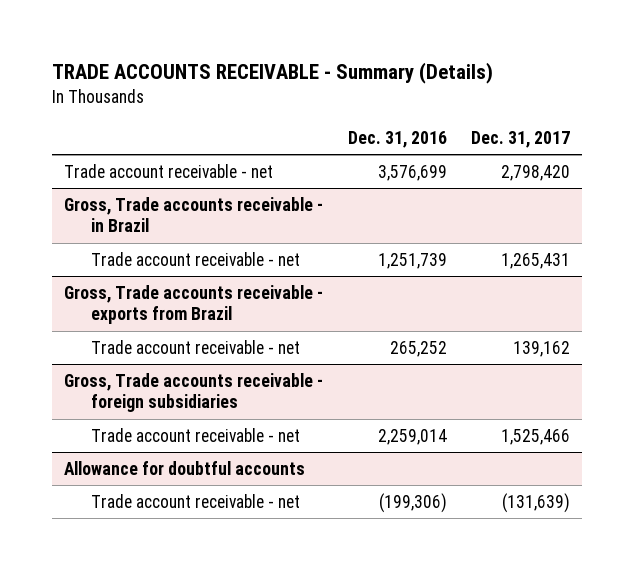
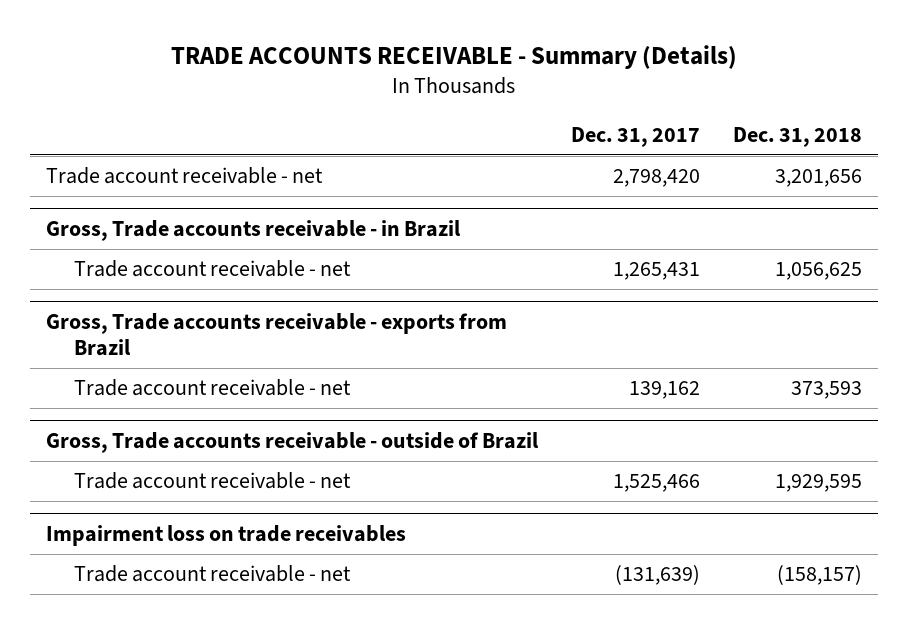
- | Dec. 31, 2016 | Dec. 31, 2017
+ | Dec. 31, 2017 | Dec. 31, 2018
- Gross, Trade accounts receivable - foreign subsidiaries
+ Gross, Trade accounts receivable - outside of Brazil
- Allowance for doubtful accounts
+ Impairment loss on trade receivables

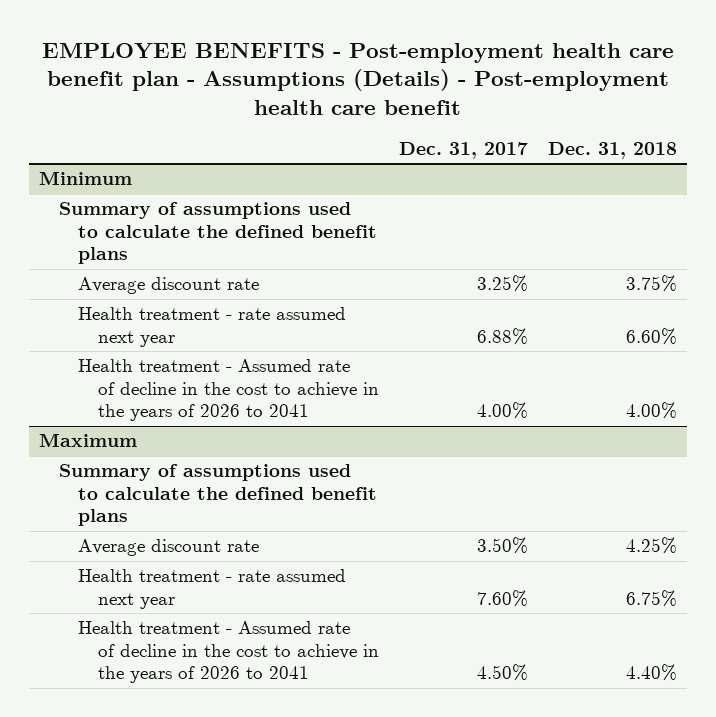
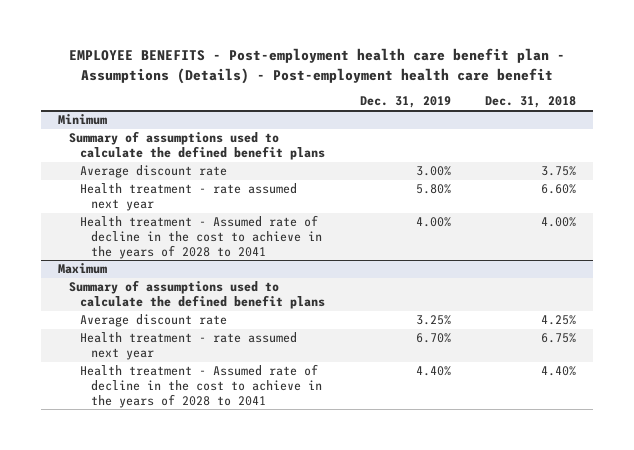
- | Dec. 31, 2017 | Dec. 31, 2018
+ | Dec. 31, 2019 | Dec. 31, 2018
@ Minimum
- Health treatment - Assumed rate of decline in the cost to achieve in the years of 2026 to 2041 | 4.00% | 4.00%
+ Health treatment - Assumed rate of decline in the cost to achieve in the years of 2028 to 2041 | 4.00% | 4.00%
@ Maximum
- Health treatment - Assumed rate of decline in the cost to achieve in the years of 2026 to 2041 | 4.50% | 4.40%
+ Health treatment - Assumed rate of decline in the cost to achieve in the years of 2028 to 2041 | 4.40% | 4.40%

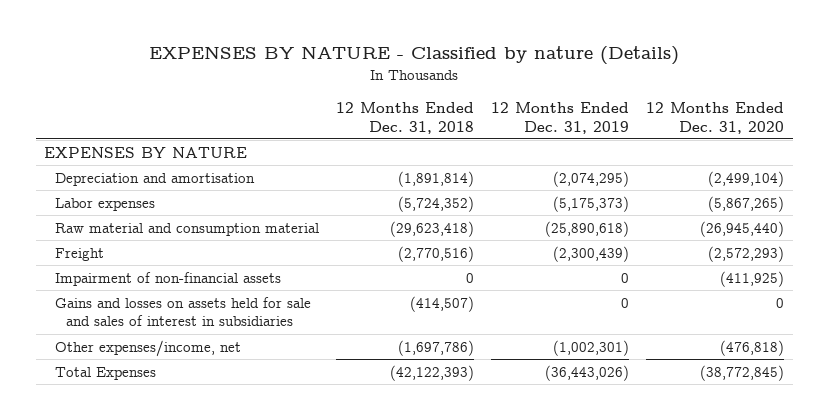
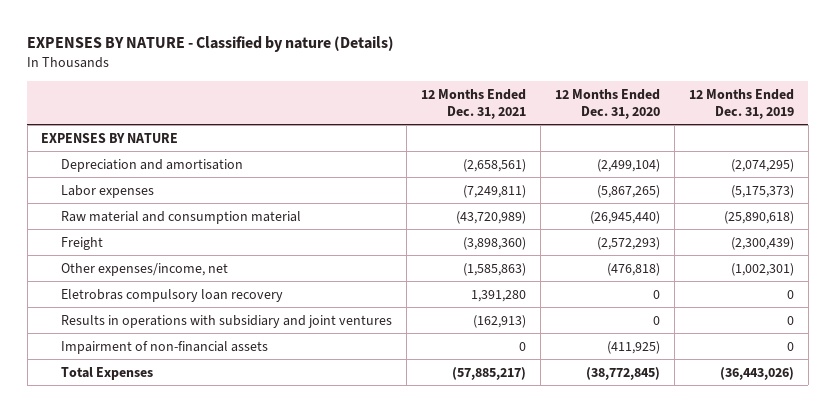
- | 12 Months Ended Dec. 31, 2018 | 12 Months Ended Dec. 31, 2019 | 12 Months Ended Dec. 31, 2020
+ | 12 Months Ended Dec. 31, 2021 | 12 Months Ended Dec. 31, 2020 | 12 Months Ended Dec. 31, 2019
- Gains and losses on assets held for sale and sales of interest in subsidiaries | (414,507) | 0 | 0
+ Eletrobras compulsory loan recovery | 1,391,280 | 0 | 0
+ Results in operations with subsidiary and joint ventures | (162,913) | 0 | 0
moved down: Impairment of non-financial assets | 0 | (411,925) | 0

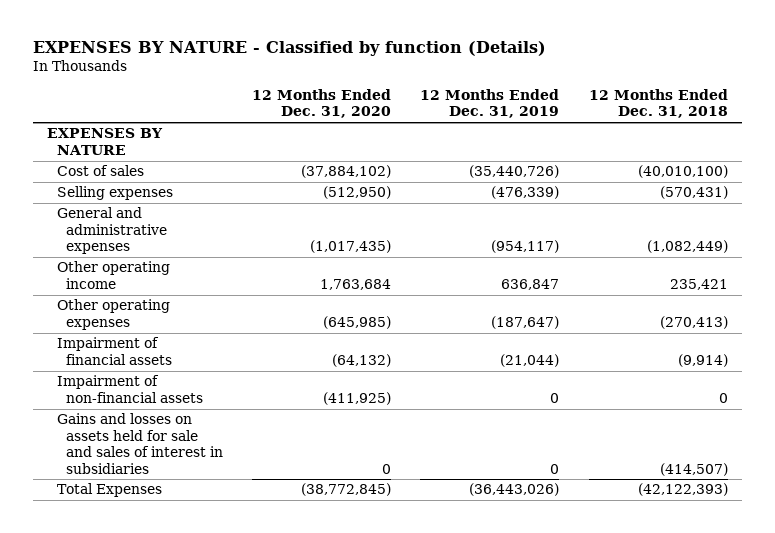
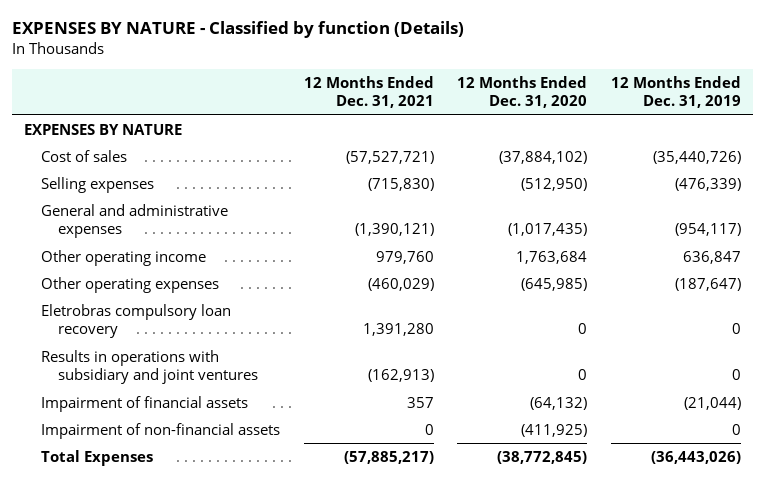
- | 12 Months Ended Dec. 31, 2020 | 12 Months Ended Dec. 31, 2019 | 12 Months Ended Dec. 31, 2018
+ | 12 Months Ended Dec. 31, 2021 | 12 Months Ended Dec. 31, 2020 | 12 Months Ended Dec. 31, 2019
+ Eletrobras compulsory loan recovery | 1,391,280 | 0 | 0
+ Results in operations with subsidiary and joint ventures | (162,913) | 0 | 0
- Gains and losses on assets held for sale and sales of interest in subsidiaries | 0 | 0 | (414,507)

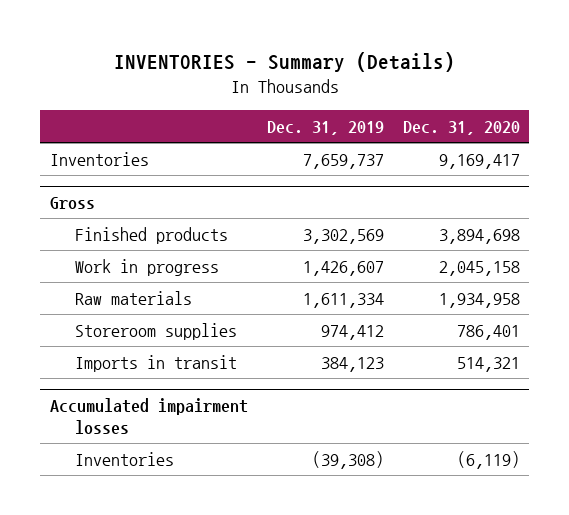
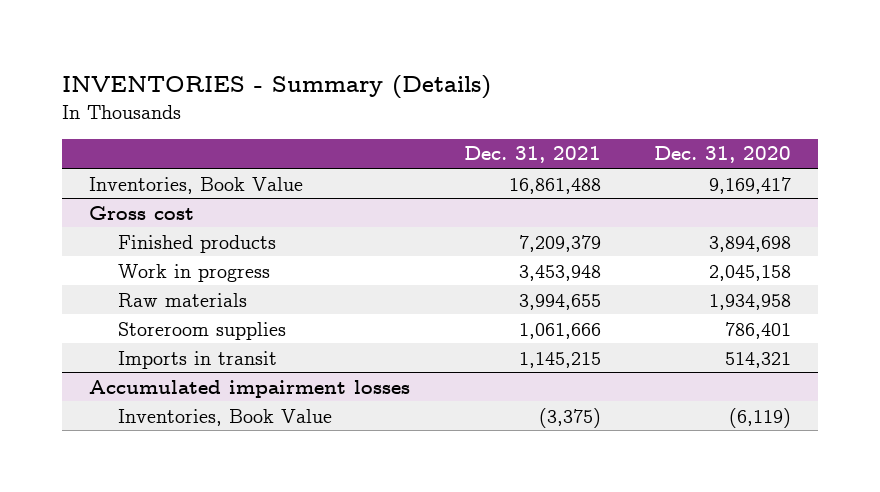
- | Dec. 31, 2019 | Dec. 31, 2020
+ | Dec. 31, 2021 | Dec. 31, 2020
- Inventories | 7,659,737 | 9,169,417
- Gross
+ Inventories, Book Value | 16,861,488 | 9,169,417
+ Gross cost
@ Accumulated impairment losses
- Inventories | (39,308) | (6,119)
+ Inventories, Book Value | (3,375) | (6,119)

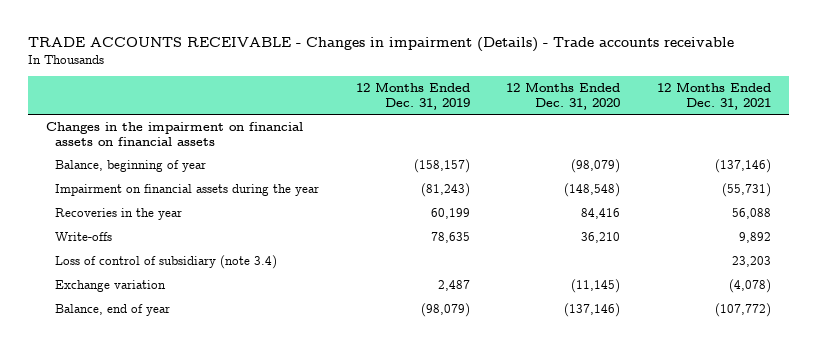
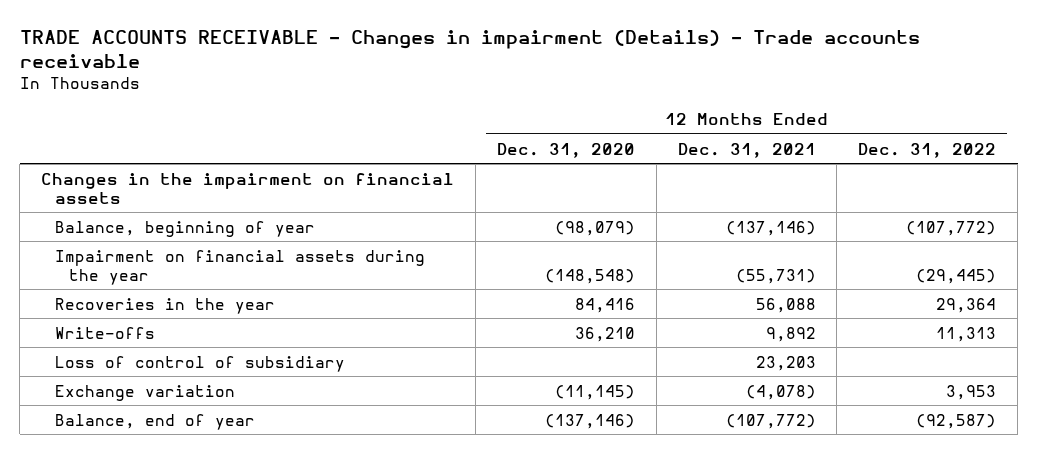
- | 12 Months Ended Dec. 31, 2019 | 12 Months Ended Dec. 31, 2020 | 12 Months Ended Dec. 31, 2021
+ | 12 Months Ended Dec. 31, 2020 | 12 Months Ended Dec. 31, 2021 | 12 Months Ended Dec. 31, 2022
- Changes in the impairment on financial assets on financial assets
+ Changes in the impairment on financial assets
- Loss of control of subsidiary (note 3.4) | | | 23,203
+ Loss of control of subsidiary | | 23,203 |

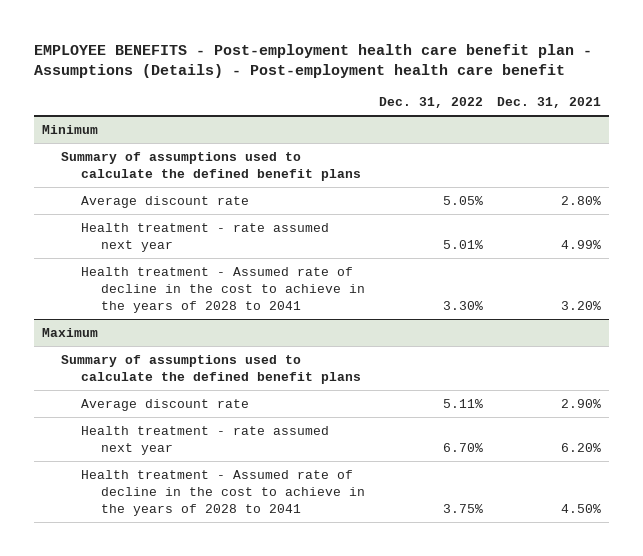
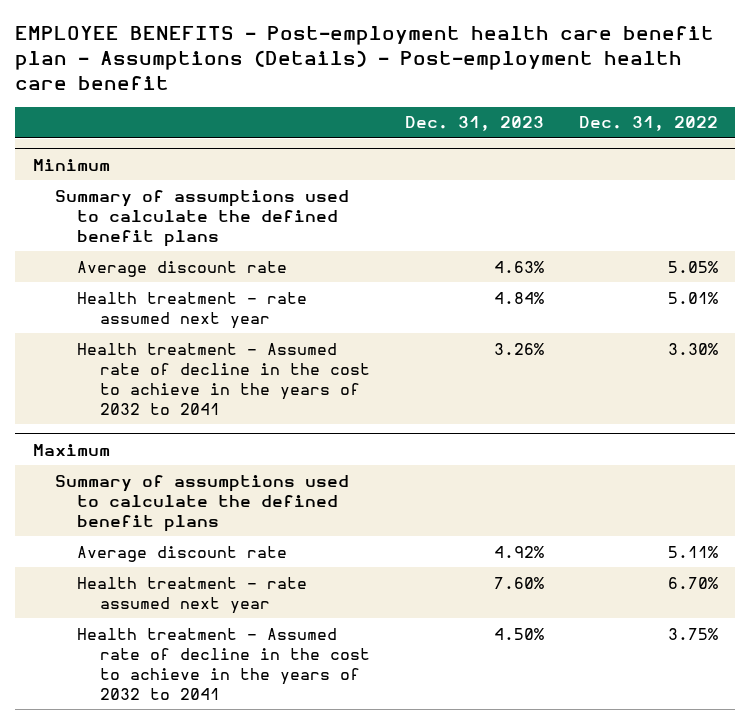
- | Dec. 31, 2022 | Dec. 31, 2021
+ | Dec. 31, 2023 | Dec. 31, 2022
@ Minimum
- Health treatment - Assumed rate of decline in the cost to achieve in the years of 2028 to 2041 | 3.30% | 3.20%
+ Health treatment - Assumed rate of decline in the cost to achieve in the years of 2032 to 2041 | 3.26% | 3.30%
@ Maximum
- Health treatment - Assumed rate of decline in the cost to achieve in the years of 2028 to 2041 | 3.75% | 4.50%
+ Health treatment - Assumed rate of decline in the cost to achieve in the years of 2032 to 2041 | 4.50% | 3.75%

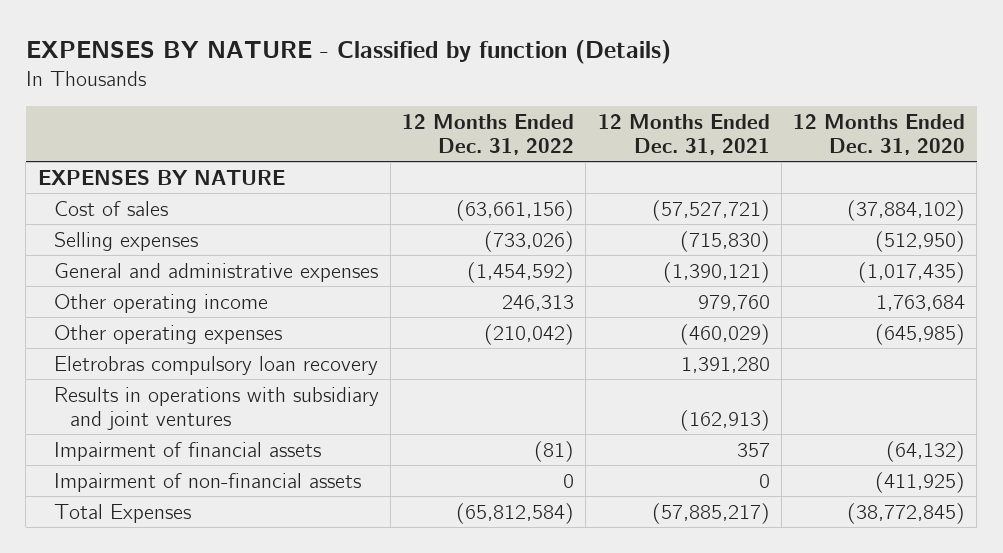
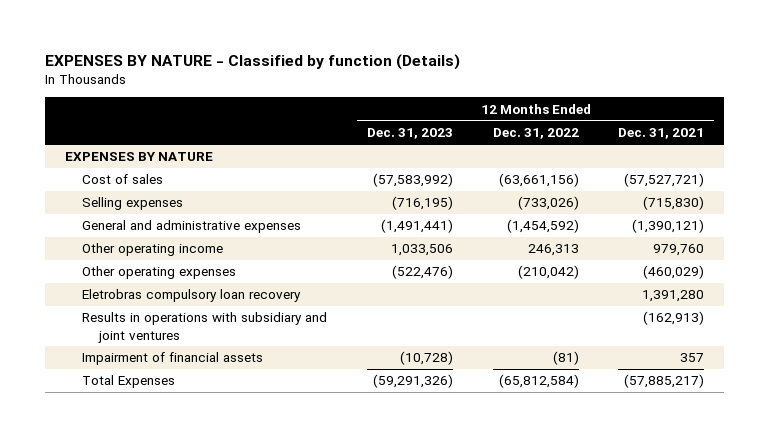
- | 12 Months Ended Dec. 31, 2022 | 12 Months Ended Dec. 31, 2021 | 12 Months Ended Dec. 31, 2020
+ | 12 Months Ended Dec. 31, 2023 | 12 Months Ended Dec. 31, 2022 | 12 Months Ended Dec. 31, 2021
- Impairment of non-financial assets | 0 | 0 | (411,925)

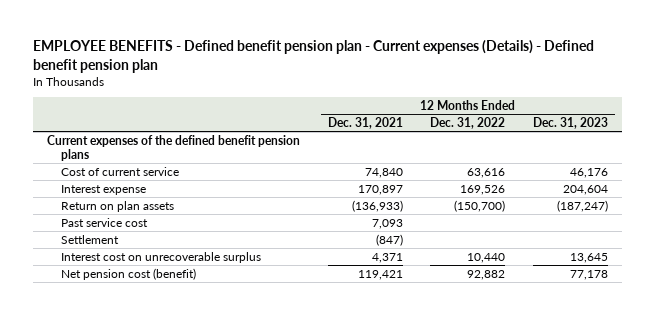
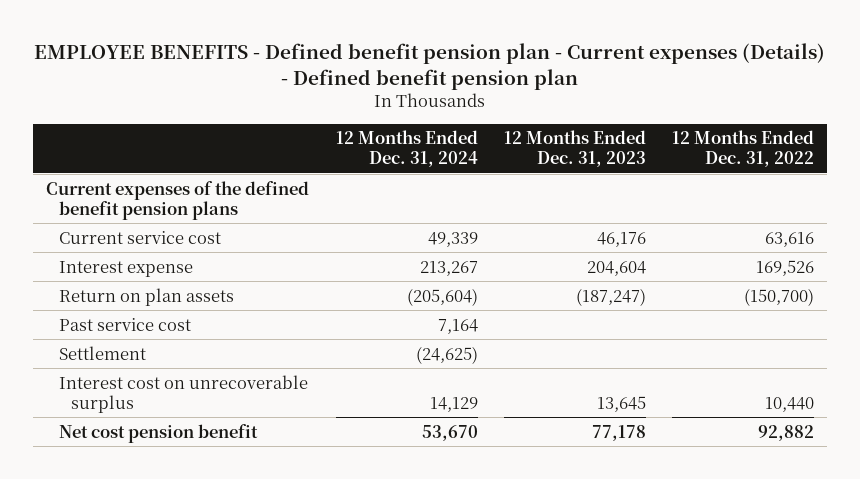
- | 12 Months Ended Dec. 31, 2021 | 12 Months Ended Dec. 31, 2022 | 12 Months Ended Dec. 31, 2023
+ | 12 Months Ended Dec. 31, 2024 | 12 Months Ended Dec. 31, 2023 | 12 Months Ended Dec. 31, 2022
- Cost of current service | 74,840 | 63,616 | 46,176
+ Current service cost | 49,339 | 46,176 | 63,616
- Net pension cost (benefit) | 119,421 | 92,882 | 77,178
+ Net cost pension benefit | 53,670 | 77,178 | 92,882

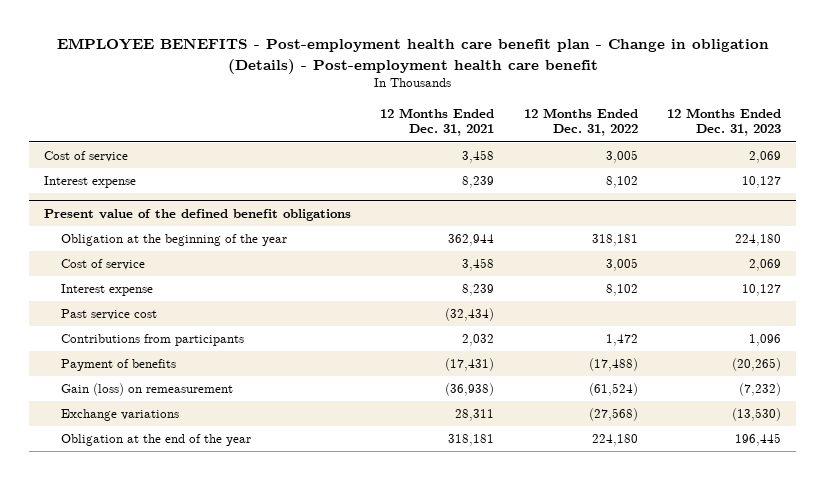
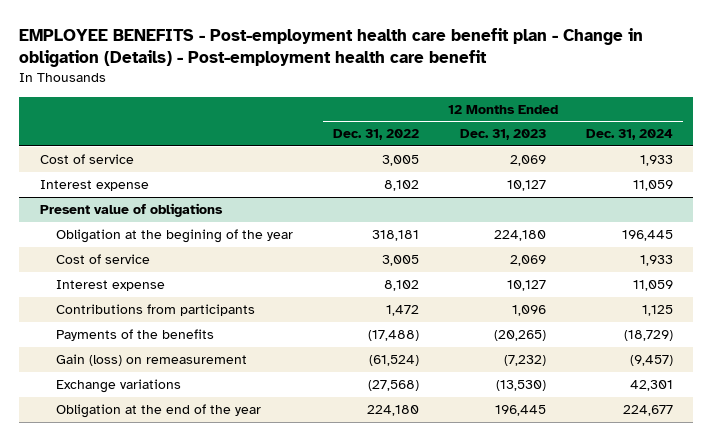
- | 12 Months Ended Dec. 31, 2021 | 12 Months Ended Dec. 31, 2022 | 12 Months Ended Dec. 31, 2023
+ | 12 Months Ended Dec. 31, 2022 | 12 Months Ended Dec. 31, 2023 | 12 Months Ended Dec. 31, 2024
- Present value of the defined benefit obligations
- Obligation at the beginning of the year | 362,944 | 318,181 | 224,180
+ Present value of obligations
+ Obligation at the begining of the year | 318,181 | 224,180 | 196,445
- Past service cost | (32,434) | |
- Payment of benefits | (17,431) | (17,488) | (20,265)
+ Payments of the benefits | (17,488) | (20,265) | (18,729)

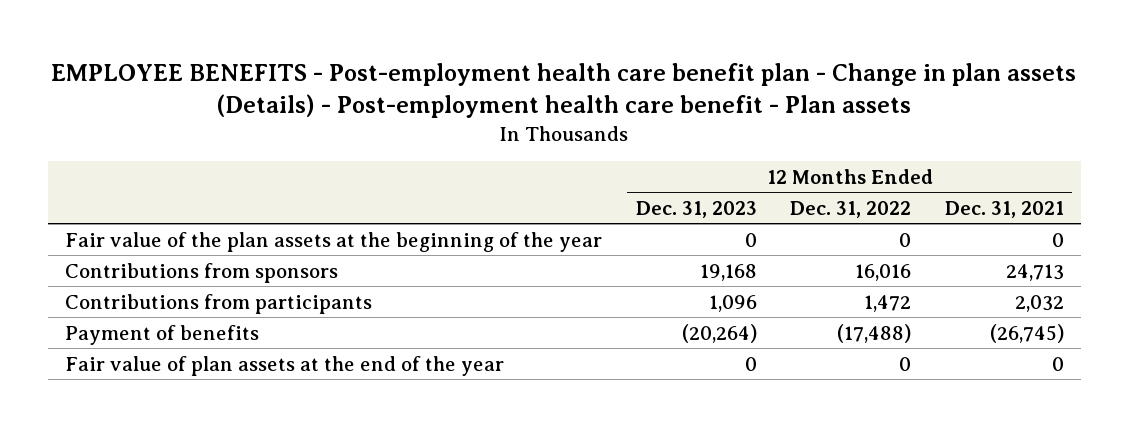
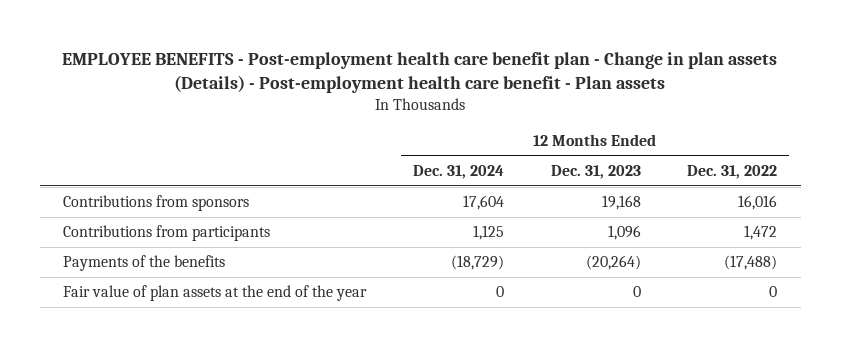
- | 12 Months Ended Dec. 31, 2023 | 12 Months Ended Dec. 31, 2022 | 12 Months Ended Dec. 31, 2021
+ | 12 Months Ended Dec. 31, 2024 | 12 Months Ended Dec. 31, 2023 | 12 Months Ended Dec. 31, 2022
- Fair value of the plan assets at the beginning of the year | 0 | 0 | 0
- Payment of benefits | (20,264) | (17,488) | (26,745)
+ Payments of the benefits | (18,729) | (20,264) | (17,488)

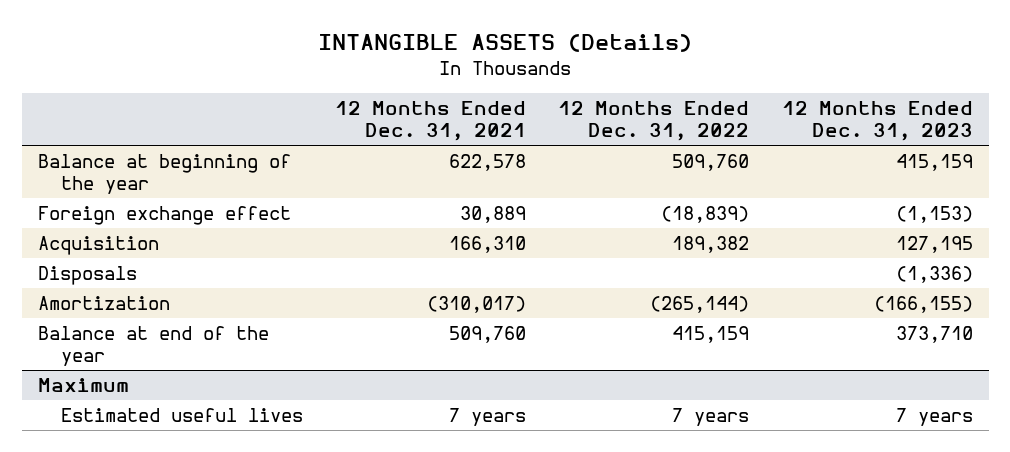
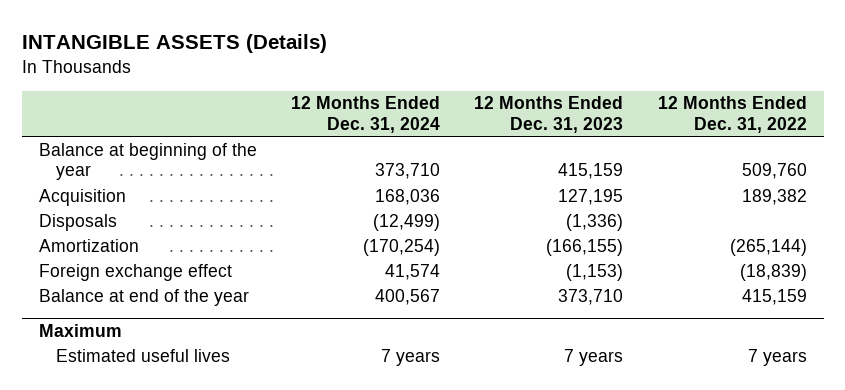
- | 12 Months Ended Dec. 31, 2021 | 12 Months Ended Dec. 31, 2022 | 12 Months Ended Dec. 31, 2023
+ | 12 Months Ended Dec. 31, 2024 | 12 Months Ended Dec. 31, 2023 | 12 Months Ended Dec. 31, 2022
moved down: Foreign exchange effect | 41,574 | (1,153) | (18,839)

